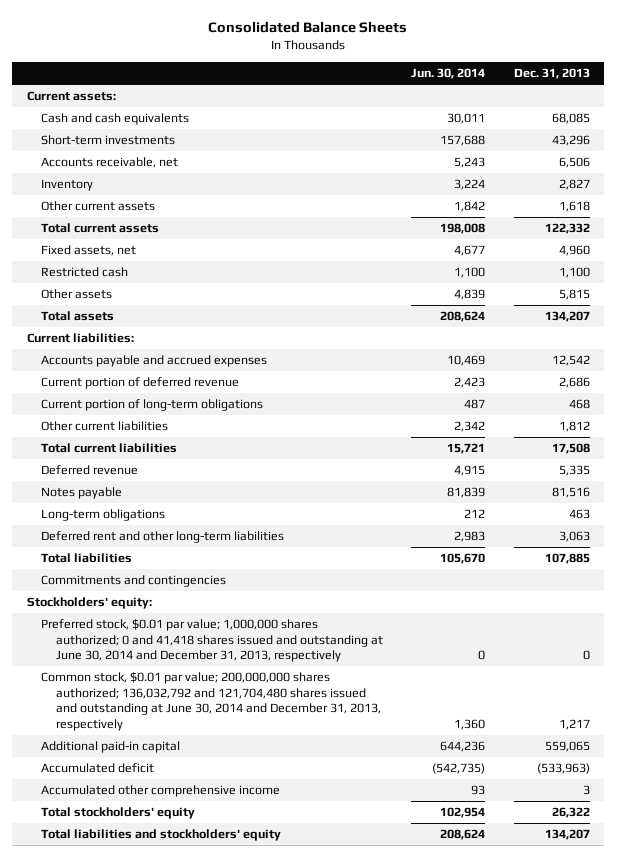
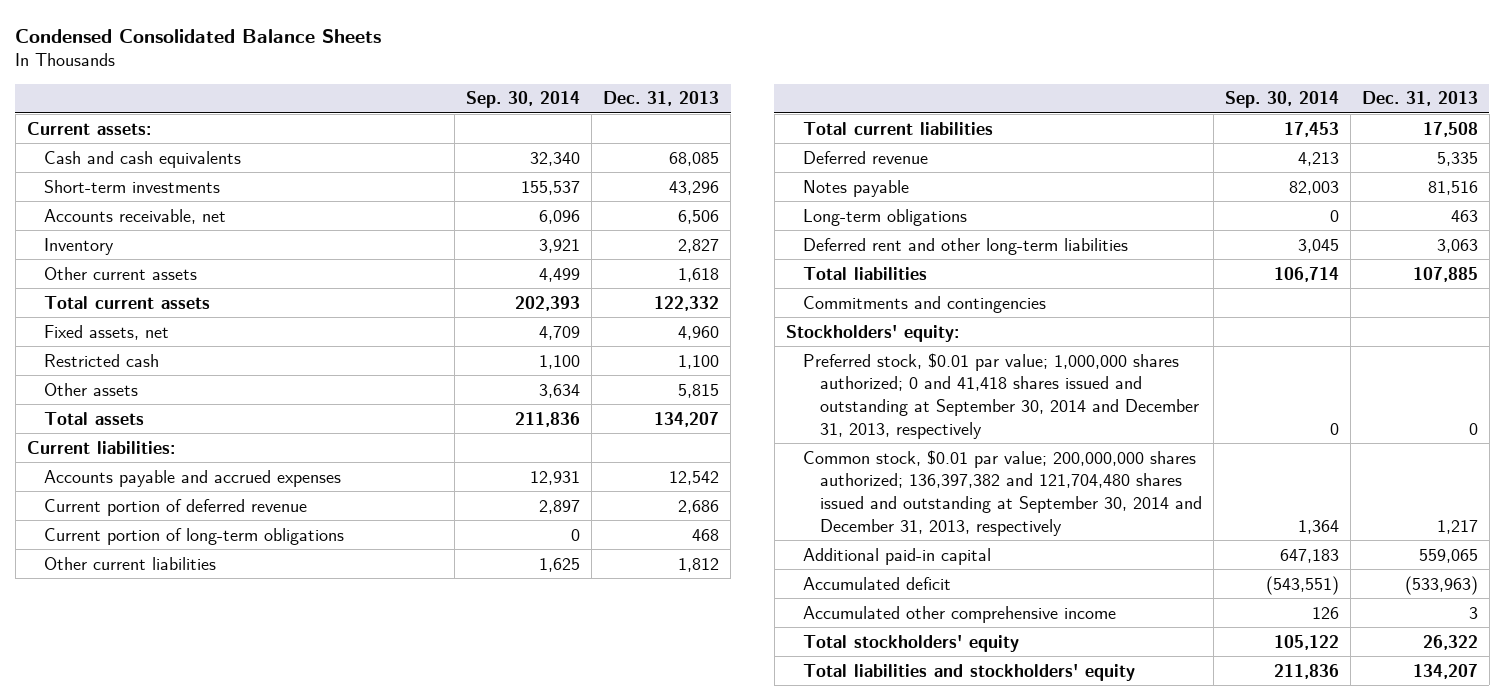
- Consolidated Balance Sheets
+ Condensed Consolidated Balance Sheets
- | Jun. 30, 2014 | Dec. 31, 2013
+ | Sep. 30, 2014 | Dec. 31, 2013
- Preferred stock, $0.01 par value; 1,000,000 shares authorized; 0 and 41,418 shares issued and outstanding at June 30, 2014 and December 31, 2013, respectively | 0 | 0
- Common stock, $0.01 par value; 200,000,000 shares authorized; 136,032,792 and 121,704,480 shares issued and outstanding at June 30, 2014 and December 31, 2013, respectively | 1,360 | 1,217
+ Preferred stock, $0.01 par value; 1,000,000 shares authorized; 0 and 41,418 shares issued and outstanding at September 30, 2014 and December 31, 2013, respectively | 0 | 0
+ Common stock, $0.01 par value; 200,000,000 shares authorized; 136,397,382 and 121,704,480 shares issued and outstanding at September 30, 2014 and December 31, 2013, respectively | 1,364 | 1,217

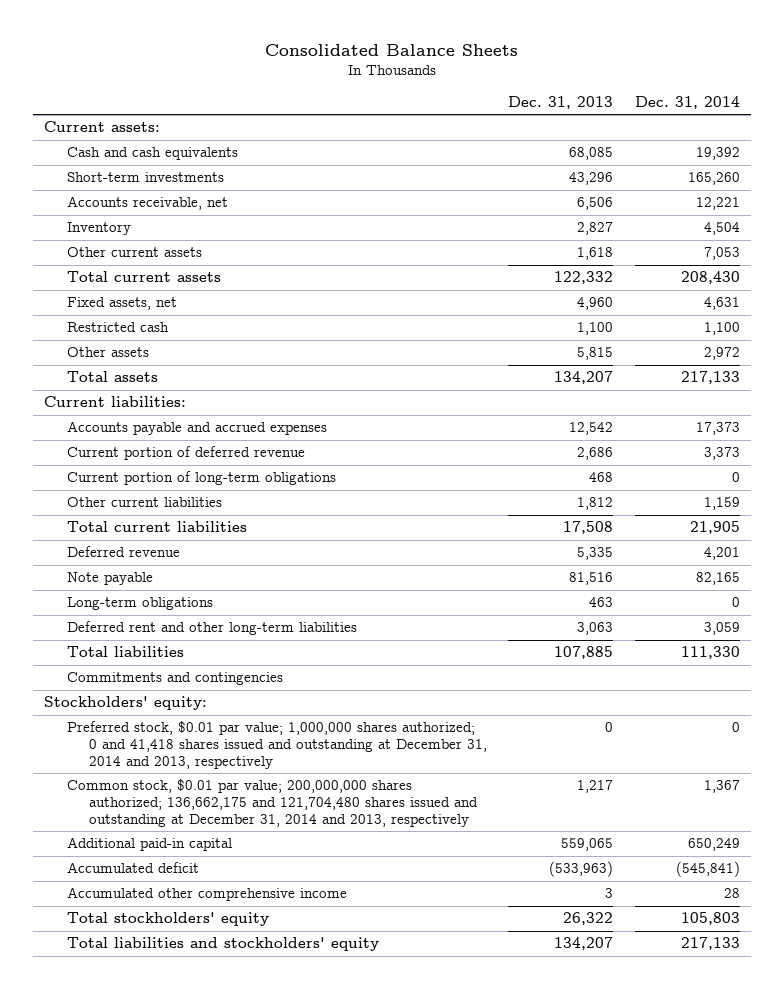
- Condensed Consolidated Balance Sheets
+ Consolidated Balance Sheets
- | Sep. 30, 2014 | Dec. 31, 2013
+ | Dec. 31, 2013 | Dec. 31, 2014
- Notes payable | 82,003 | 81,516
+ Note payable | 81,516 | 82,165
- Preferred stock, $0.01 par value; 1,000,000 shares authorized; 0 and 41,418 shares issued and outstanding at September 30, 2014 and December 31, 2013, respectively | 0 | 0
- Common stock, $0.01 par value; 200,000,000 shares authorized; 136,397,382 and 121,704,480 shares issued and outstanding at September 30, 2014 and December 31, 2013, respectively | 1,364 | 1,217
+ Preferred stock, $0.01 par value; 1,000,000 shares authorized; 0 and 41,418 shares issued and outstanding at December 31, 2014 and 2013, respectively | 0 | 0
+ Common stock, $0.01 par value; 200,000,000 shares authorized; 136,662,175 and 121,704,480 shares issued and outstanding at December 31, 2014 and 2013, respectively | 1,217 | 1,367

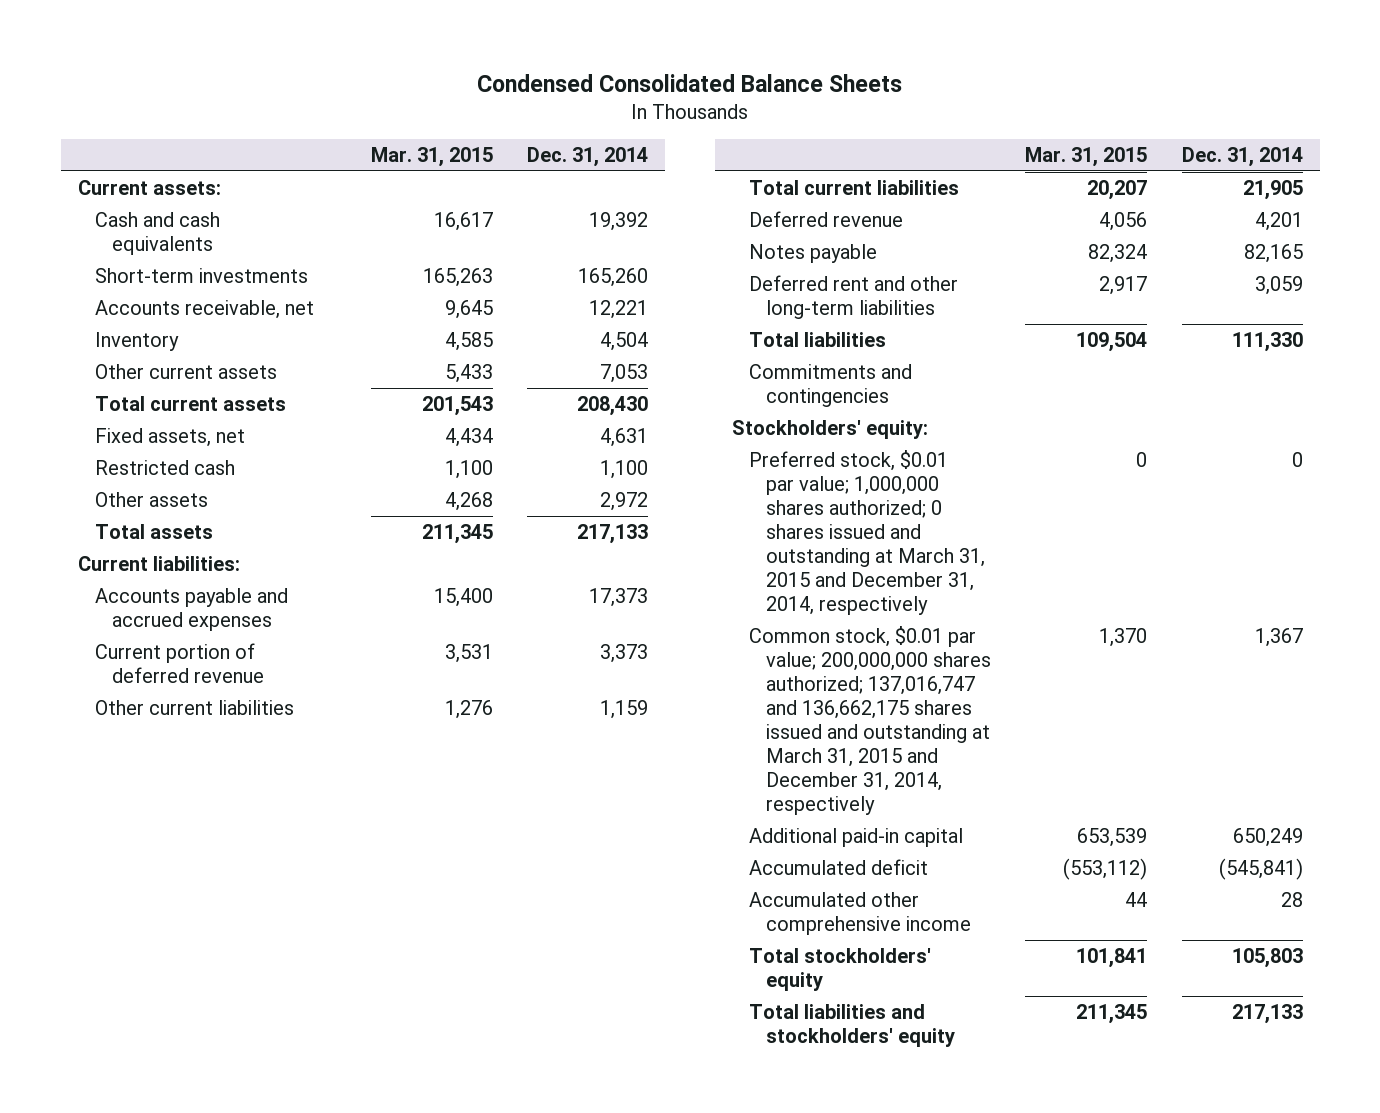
- Consolidated Balance Sheets
+ Condensed Consolidated Balance Sheets
- | Dec. 31, 2013 | Dec. 31, 2014
+ | Mar. 31, 2015 | Dec. 31, 2014
- Current portion of long-term obligations | 468 | 0
- Note payable | 81,516 | 82,165
- Long-term obligations | 463 | 0
+ Notes payable | 82,324 | 82,165
- Preferred stock, $0.01 par value; 1,000,000 shares authorized; 0 and 41,418 shares issued and outstanding at December 31, 2014 and 2013, respectively | 0 | 0
- Common stock, $0.01 par value; 200,000,000 shares authorized; 136,662,175 and 121,704,480 shares issued and outstanding at December 31, 2014 and 2013, respectively | 1,217 | 1,367
+ Preferred stock, $0.01 par value; 1,000,000 shares authorized; 0 shares issued and outstanding at March 31, 2015 and December 31, 2014, respectively | 0 | 0
+ Common stock, $0.01 par value; 200,000,000 shares authorized; 137,016,747 and 136,662,175 shares issued and outstanding at March 31, 2015 and December 31, 2014, respectively | 1,370 | 1,367

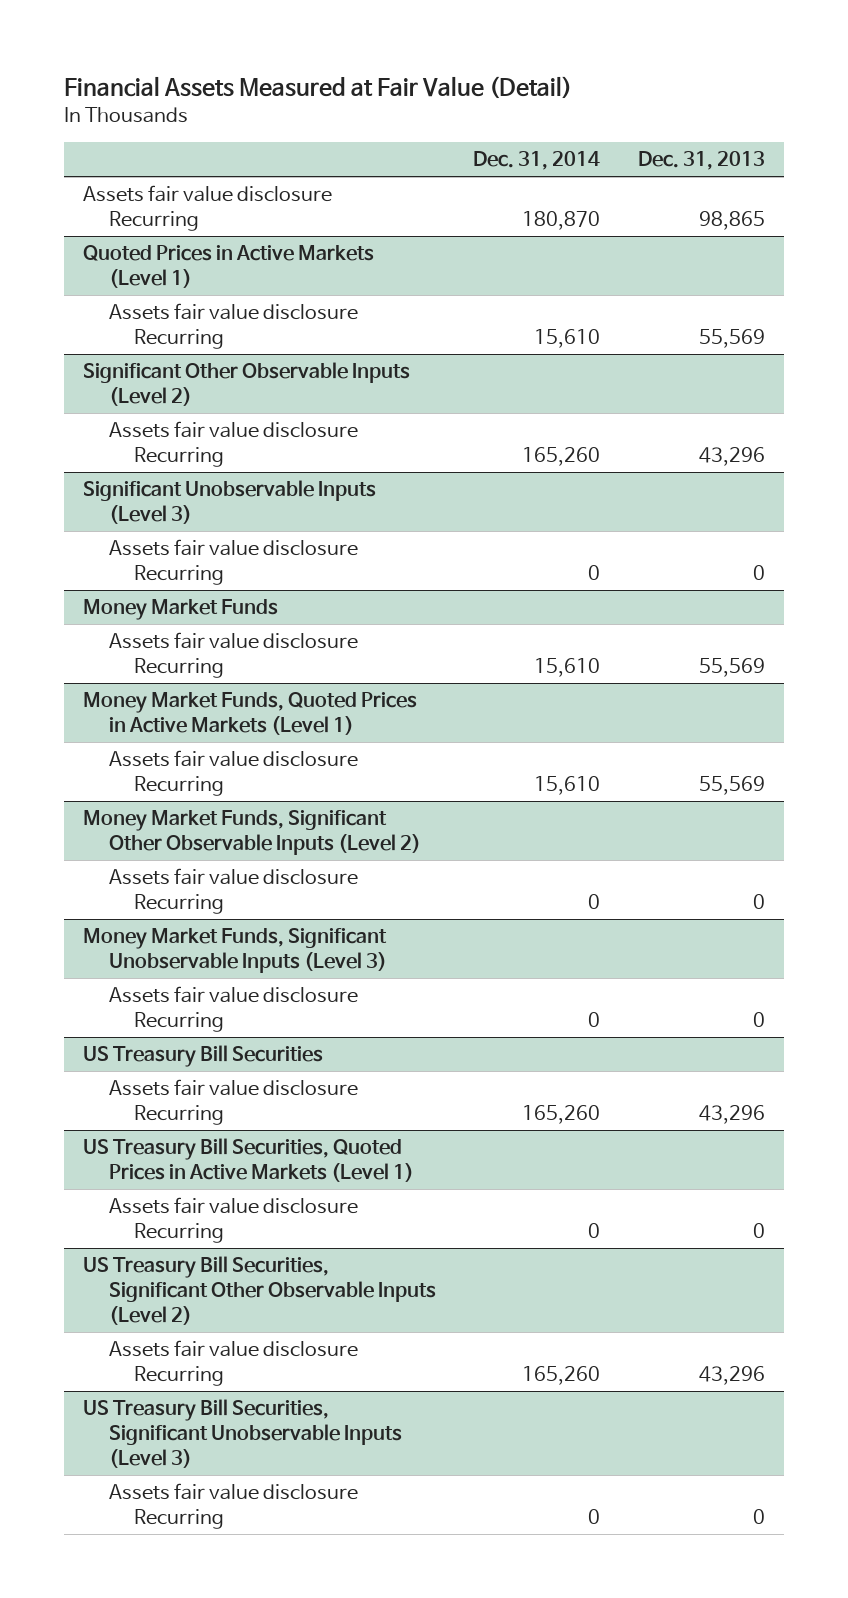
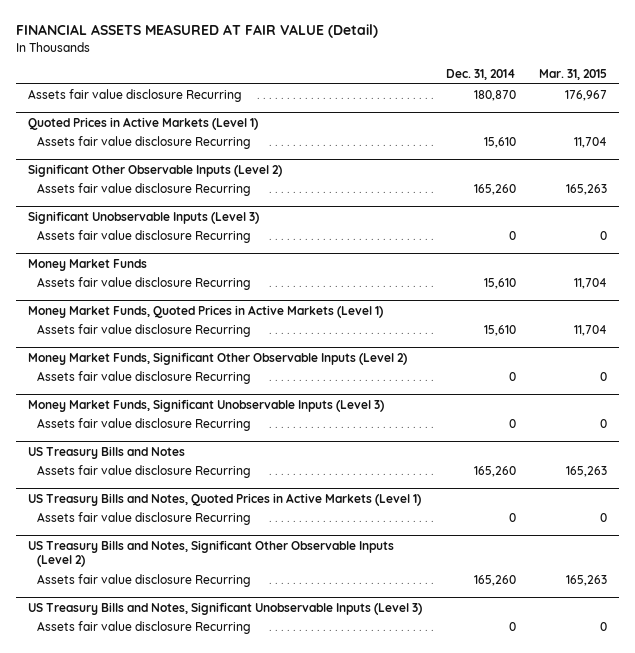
- Financial Assets Measured at Fair Value (Detail)
+ FINANCIAL ASSETS MEASURED AT FAIR VALUE (Detail)
- | Dec. 31, 2014 | Dec. 31, 2013
+ | Dec. 31, 2014 | Mar. 31, 2015
- US Treasury Bill Securities
+ US Treasury Bills and Notes
- US Treasury Bill Securities, Quoted Prices in Active Markets (Level 1)
+ US Treasury Bills and Notes, Quoted Prices in Active Markets (Level 1)
- US Treasury Bill Securities, Significant Other Observable Inputs (Level 2)
+ US Treasury Bills and Notes, Significant Other Observable Inputs (Level 2)
- US Treasury Bill Securities, Significant Unobservable Inputs (Level 3)
+ US Treasury Bills and Notes, Significant Unobservable Inputs (Level 3)

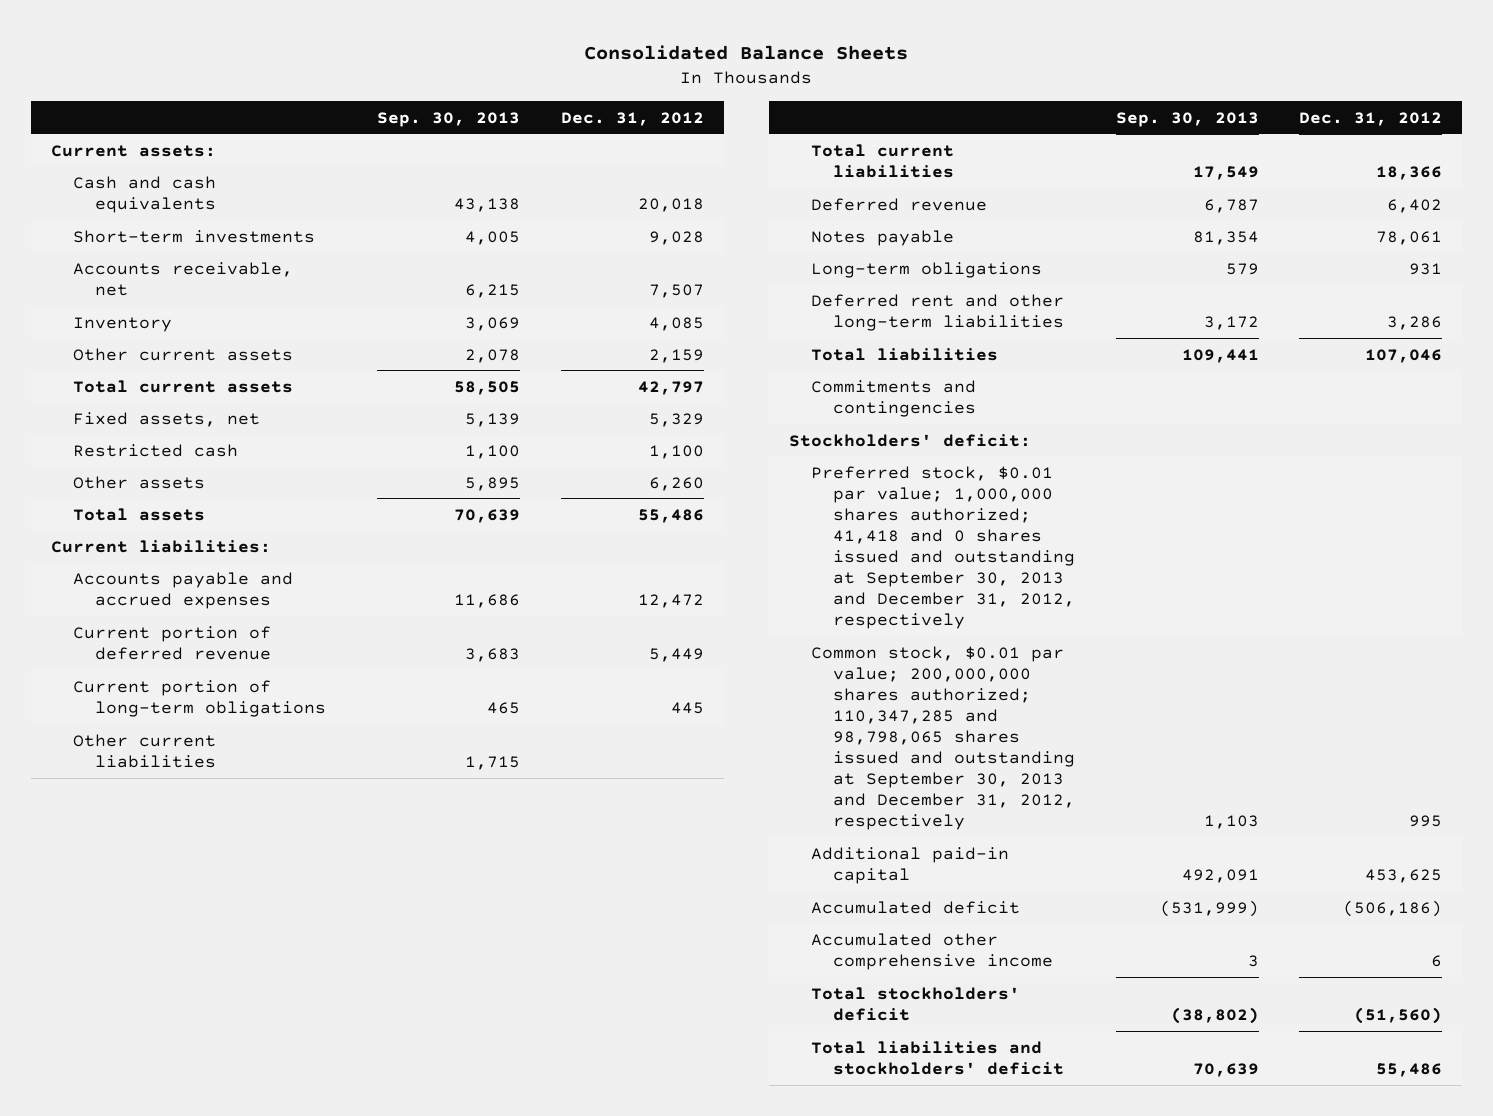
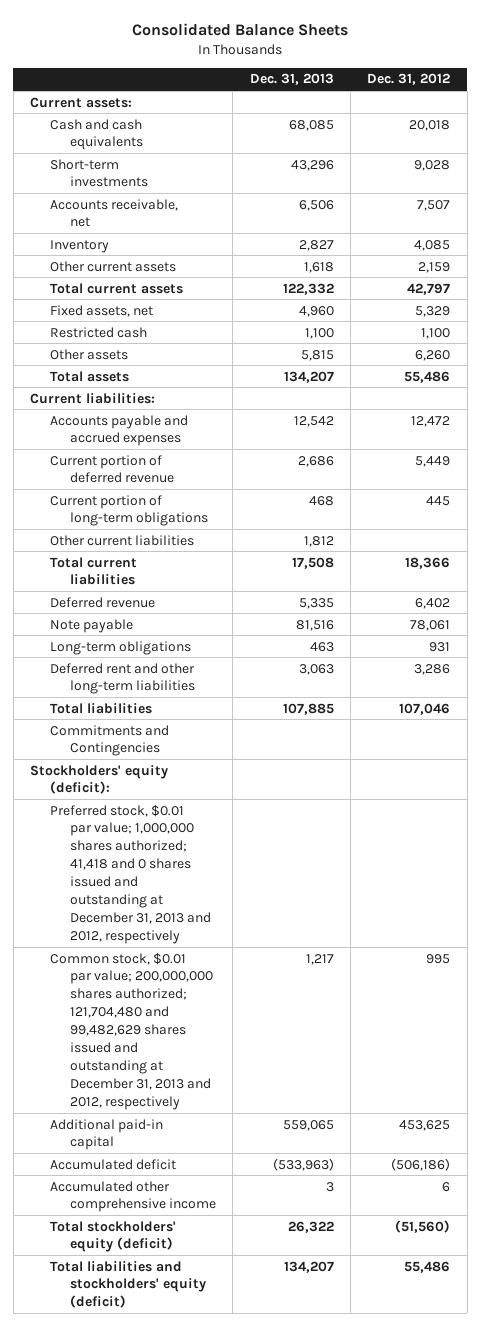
- | Sep. 30, 2013 | Dec. 31, 2012
+ | Dec. 31, 2013 | Dec. 31, 2012
- Notes payable | 81,354 | 78,061
+ Note payable | 81,516 | 78,061
- Commitments and contingencies
- Stockholders' deficit:
- Preferred stock, $0.01 par value; 1,000,000 shares authorized; 41,418 and 0 shares issued and outstanding at September 30, 2013 and December 31, 2012, respectively
- Common stock, $0.01 par value; 200,000,000 shares authorized; 110,347,285 and 98,798,065 shares issued and outstanding at September 30, 2013 and December 31, 2012, respectively | 1,103 | 995
+ Commitments and Contingencies
+ Stockholders' equity (deficit):
+ Preferred stock, $0.01 par value; 1,000,000 shares authorized; 41,418 and 0 shares issued and outstanding at December 31, 2013 and 2012, respectively
+ Common stock, $0.01 par value; 200,000,000 shares authorized; 121,704,480 and 99,482,629 shares issued and outstanding at December 31, 2013 and 2012, respectively | 1,217 | 995
- Total stockholders' deficit | (38,802) | (51,560)
- Total liabilities and stockholders' deficit | 70,639 | 55,486
+ Total stockholders' equity (deficit) | 26,322 | (51,560)
+ Total liabilities and stockholders' equity (deficit) | 134,207 | 55,486

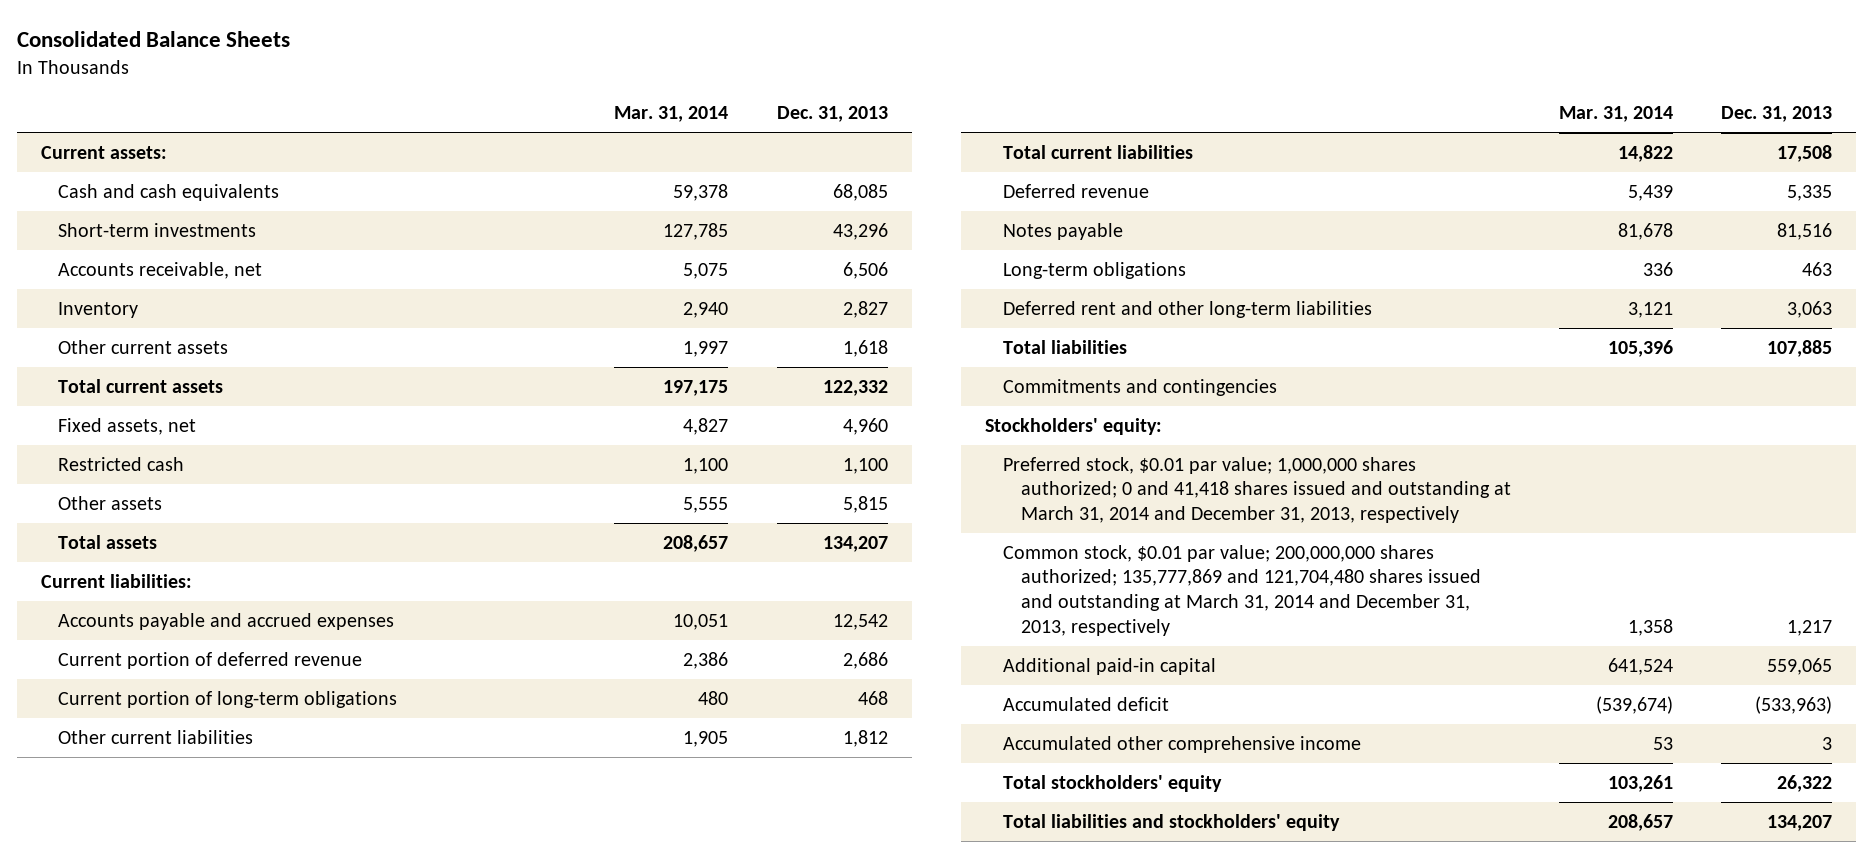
- | Dec. 31, 2013 | Dec. 31, 2012
+ | Mar. 31, 2014 | Dec. 31, 2013
- Note payable | 81,516 | 78,061
+ Notes payable | 81,678 | 81,516
- Commitments and Contingencies
- Stockholders' equity (deficit):
- Preferred stock, $0.01 par value; 1,000,000 shares authorized; 41,418 and 0 shares issued and outstanding at December 31, 2013 and 2012, respectively
- Common stock, $0.01 par value; 200,000,000 shares authorized; 121,704,480 and 99,482,629 shares issued and outstanding at December 31, 2013 and 2012, respectively | 1,217 | 995
+ Commitments and contingencies
+ Stockholders' equity:
+ Preferred stock, $0.01 par value; 1,000,000 shares authorized; 0 and 41,418 shares issued and outstanding at March 31, 2014 and December 31, 2013, respectively
+ Common stock, $0.01 par value; 200,000,000 shares authorized; 135,777,869 and 121,704,480 shares issued and outstanding at March 31, 2014 and December 31, 2013, respectively | 1,358 | 1,217
- Total stockholders' equity (deficit) | 26,322 | (51,560)
- Total liabilities and stockholders' equity (deficit) | 134,207 | 55,486
+ Total stockholders' equity | 103,261 | 26,322
+ Total liabilities and stockholders' equity | 208,657 | 134,207

